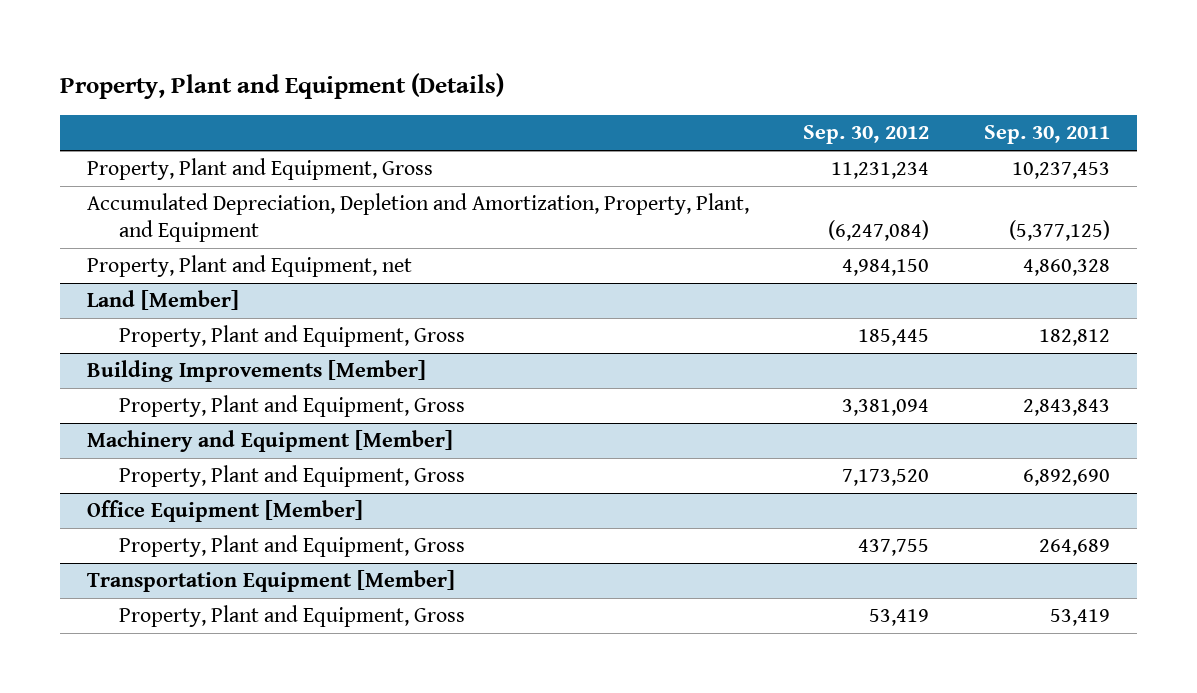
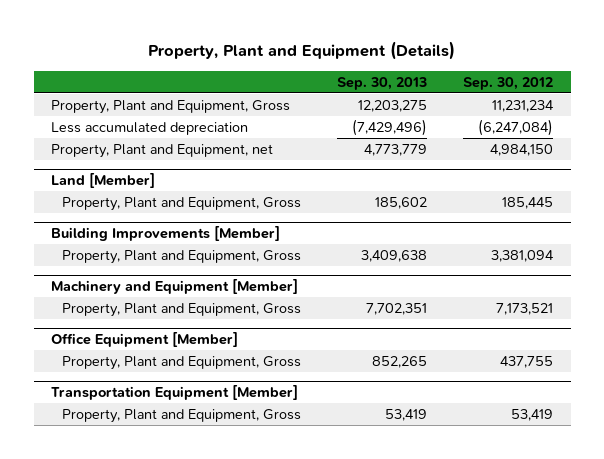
- | Sep. 30, 2012 | Sep. 30, 2011
+ | Sep. 30, 2013 | Sep. 30, 2012
- Accumulated Depreciation, Depletion and Amortization, Property, Plant, and Equipment | (6,247,084) | (5,377,125)
+ Less accumulated depreciation | (7,429,496) | (6,247,084)
@ Machinery and Equipment [Member]
- Property, Plant and Equipment, Gross | 7,173,520 | 6,892,690
+ Property, Plant and Equipment, Gross | 7,702,351 | 7,173,521

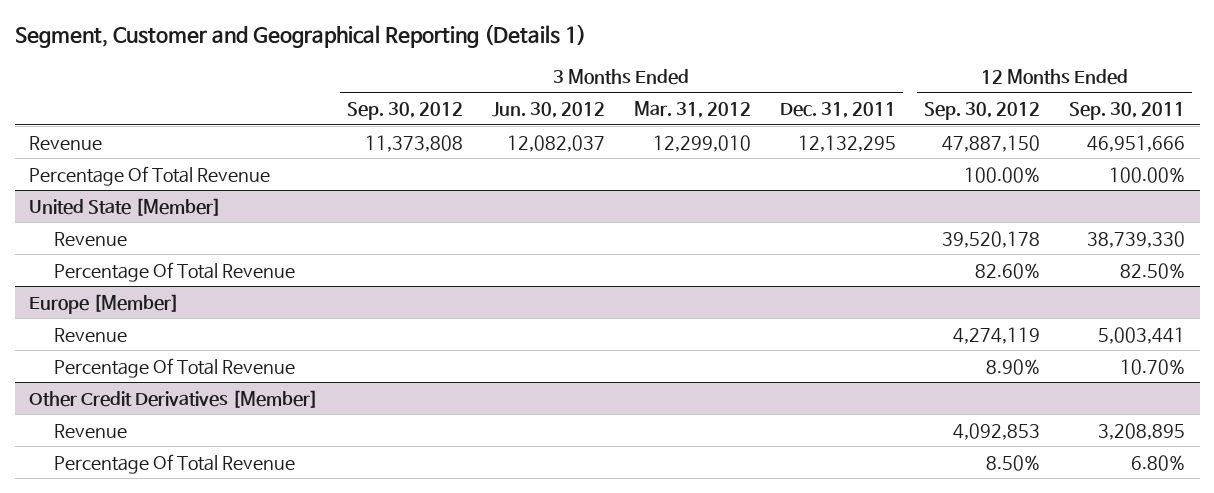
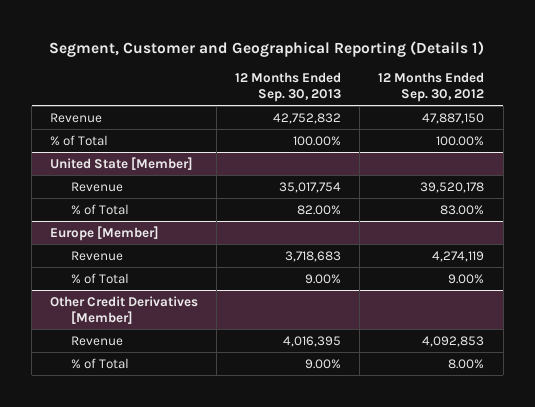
- | 3 Months Ended Sep. 30, 2012 | 3 Months Ended Jun. 30, 2012 | 3 Months Ended Mar. 31, 2012 | 3 Months Ended Dec. 31, 2011 | 12 Months Ended Sep. 30, 2012 | 12 Months Ended Sep. 30, 2011
+ | 12 Months Ended Sep. 30, 2013 | 12 Months Ended Sep. 30, 2012
- Percentage Of Total Revenue | | | | | 100.00% | 100.00%
+ % of Total | 100.00% | 100.00%
@ United State [Member]
- Percentage Of Total Revenue | | | | | 82.60% | 82.50%
+ % of Total | 82.00% | 83.00%
@ Europe [Member]
- Percentage Of Total Revenue | | | | | 8.90% | 10.70%
+ % of Total | 9.00% | 9.00%
@ Other Credit Derivatives [Member]
- Percentage Of Total Revenue | | | | | 8.50% | 6.80%
+ % of Total | 9.00% | 8.00%

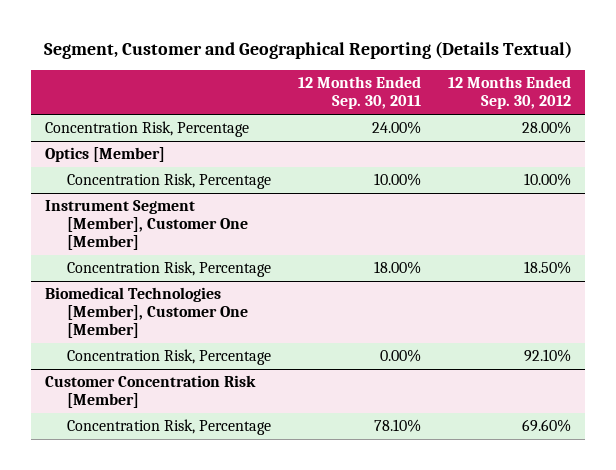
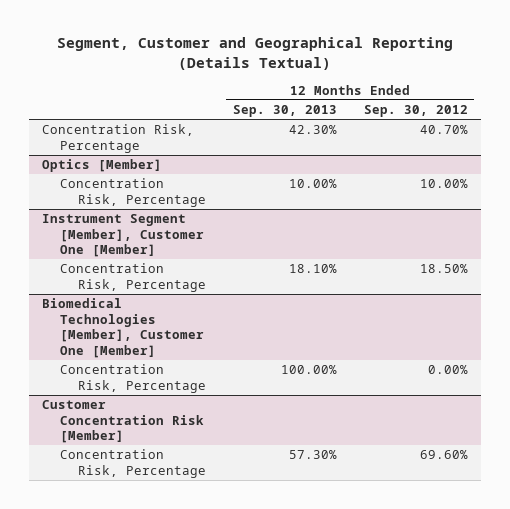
- | 12 Months Ended Sep. 30, 2011 | 12 Months Ended Sep. 30, 2012
+ | 12 Months Ended Sep. 30, 2013 | 12 Months Ended Sep. 30, 2012
- Concentration Risk, Percentage | 24.00% | 28.00%
+ Concentration Risk, Percentage | 42.30% | 40.70%
@ Biomedical Technologies [Member], Customer One [Member]
- Concentration Risk, Percentage | 0.00% | 92.10%
+ Concentration Risk, Percentage | 100.00% | 0.00%

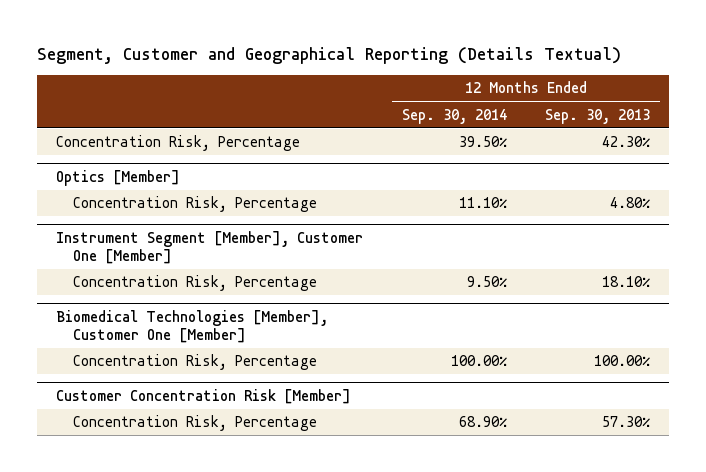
- | 12 Months Ended Sep. 30, 2013 | 12 Months Ended Sep. 30, 2012
+ | 12 Months Ended Sep. 30, 2014 | 12 Months Ended Sep. 30, 2013
@ Optics [Member]
- Concentration Risk, Percentage | 10.00% | 10.00%
+ Concentration Risk, Percentage | 11.10% | 4.80%

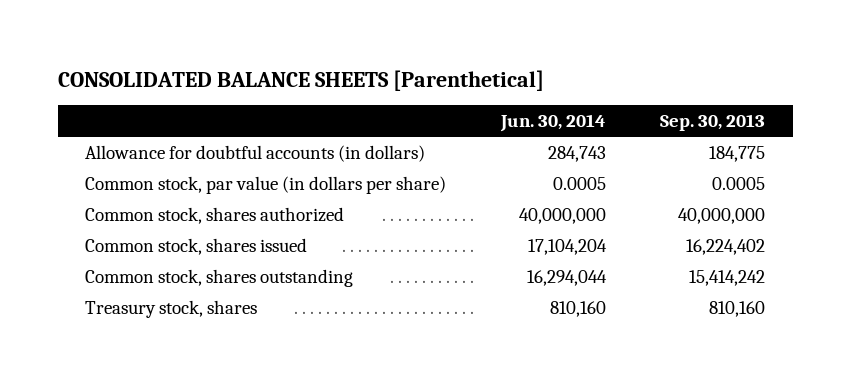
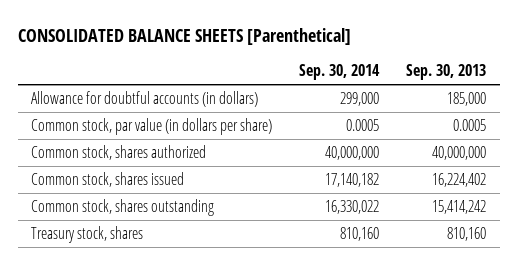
- | Jun. 30, 2014 | Sep. 30, 2013
+ | Sep. 30, 2014 | Sep. 30, 2013
- Allowance for doubtful accounts (in dollars) | 284,743 | 184,775
+ Allowance for doubtful accounts (in dollars) | 299,000 | 185,000

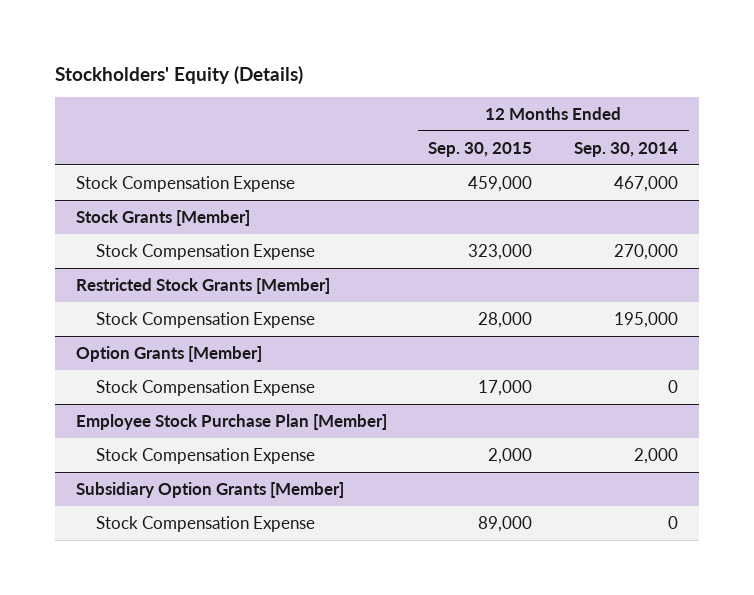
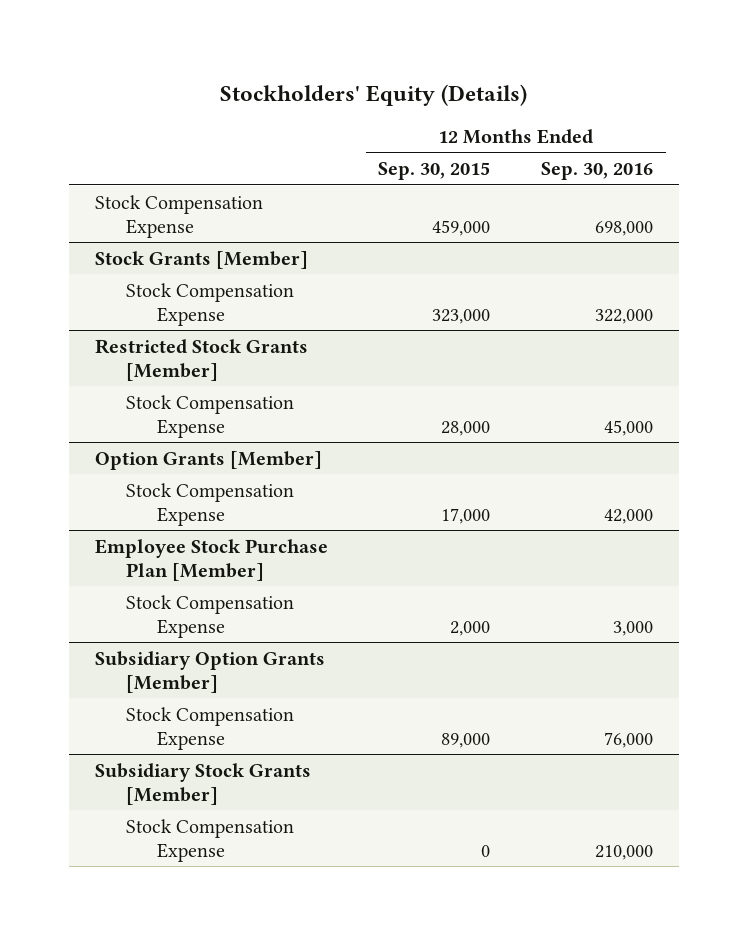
- | 12 Months Ended Sep. 30, 2015 | 12 Months Ended Sep. 30, 2014
+ | 12 Months Ended Sep. 30, 2015 | 12 Months Ended Sep. 30, 2016
+ Subsidiary Stock Grants [Member]
+ Stock Compensation Expense | 0 | 210,000

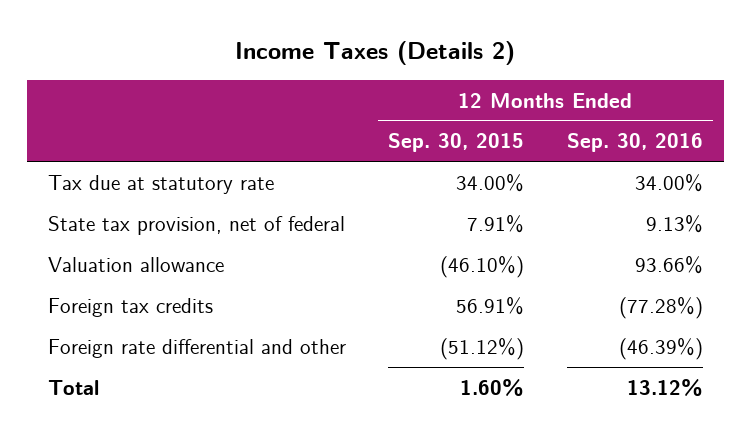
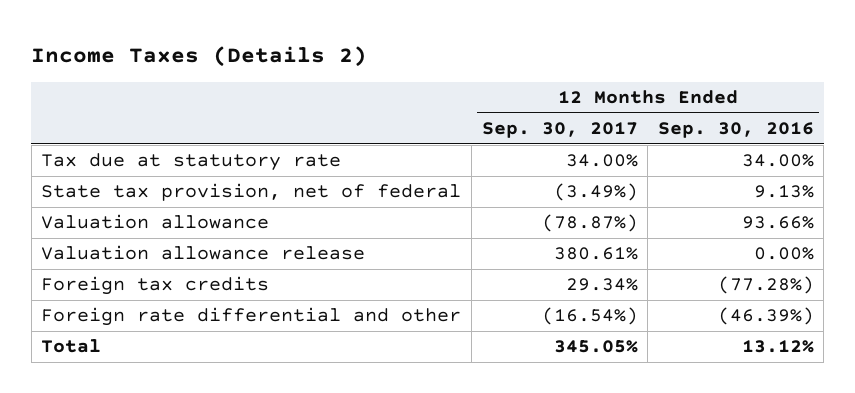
- | 12 Months Ended Sep. 30, 2015 | 12 Months Ended Sep. 30, 2016
+ | 12 Months Ended Sep. 30, 2017 | 12 Months Ended Sep. 30, 2016
+ Valuation allowance release | 380.61% | 0.00%

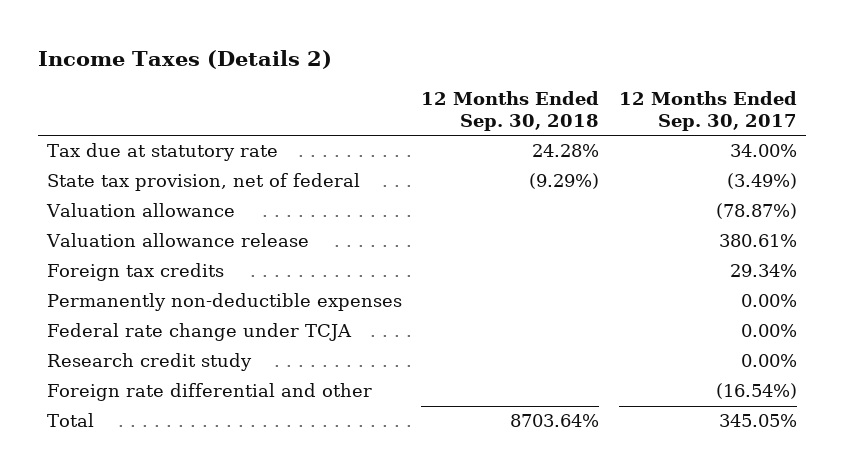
- | 12 Months Ended Sep. 30, 2017 | 12 Months Ended Sep. 30, 2016
+ | 12 Months Ended Sep. 30, 2018 | 12 Months Ended Sep. 30, 2017
+ Permanently non-deductible expenses | | 0.00%
+ Federal rate change under TCJA | | 0.00%
+ Research credit study | | 0.00%

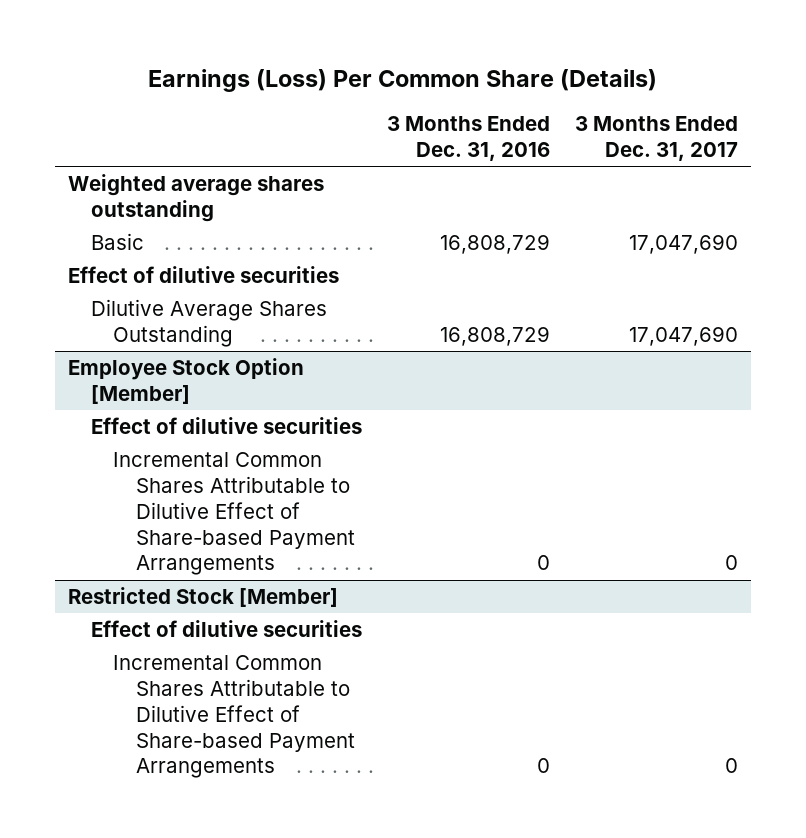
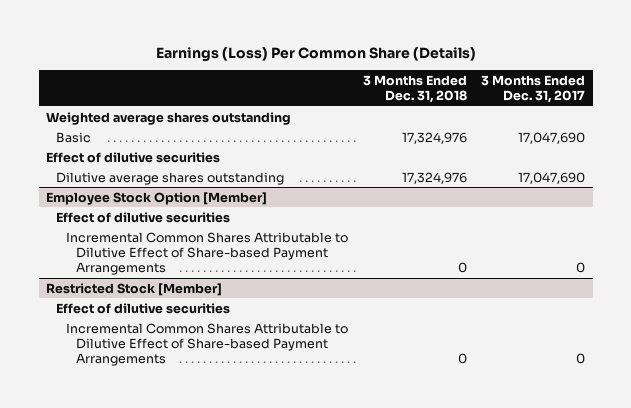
- | 3 Months Ended Dec. 31, 2016 | 3 Months Ended Dec. 31, 2017
+ | 3 Months Ended Dec. 31, 2018 | 3 Months Ended Dec. 31, 2017
- Dilutive Average Shares Outstanding | 16,808,729 | 17,047,690
+ Dilutive average shares outstanding | 17,324,976 | 17,047,690

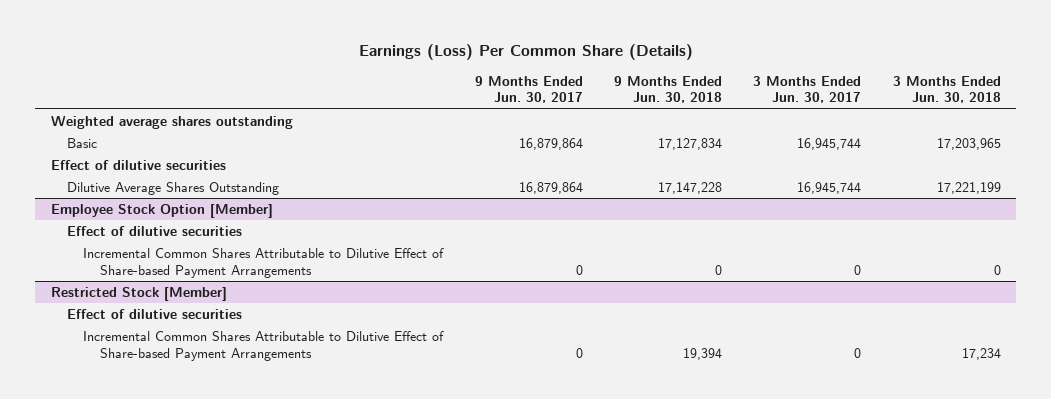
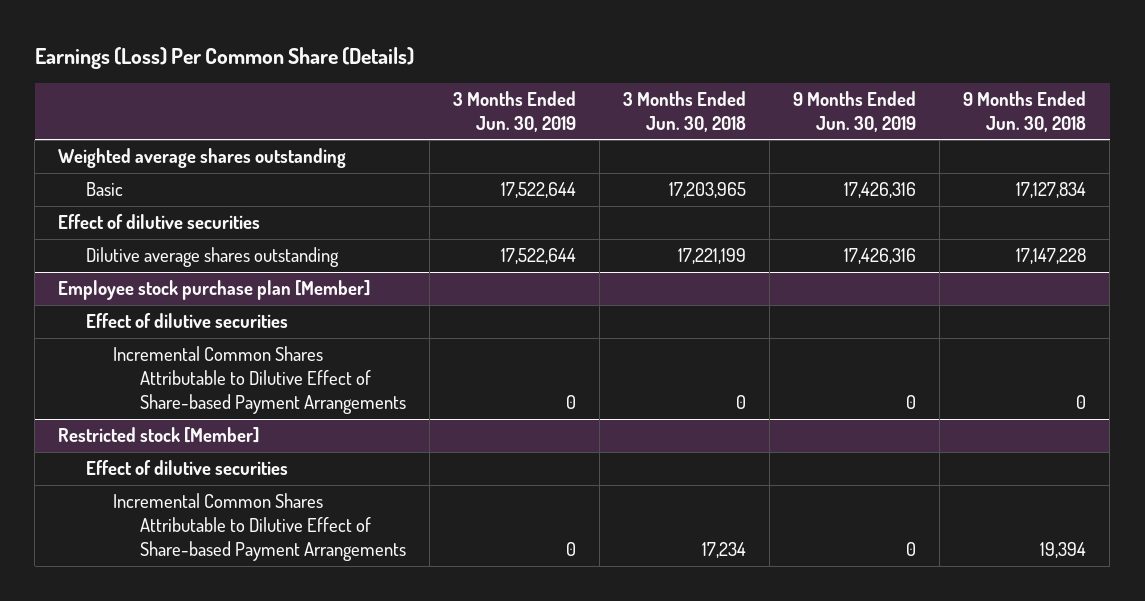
- | 9 Months Ended Jun. 30, 2017 | 9 Months Ended Jun. 30, 2018 | 3 Months Ended Jun. 30, 2017 | 3 Months Ended Jun. 30, 2018
+ | 3 Months Ended Jun. 30, 2019 | 3 Months Ended Jun. 30, 2018 | 9 Months Ended Jun. 30, 2019 | 9 Months Ended Jun. 30, 2018
- Dilutive Average Shares Outstanding | 16,879,864 | 17,147,228 | 16,945,744 | 17,221,199
- Employee Stock Option [Member]
+ Dilutive average shares outstanding | 17,522,644 | 17,221,199 | 17,426,316 | 17,147,228
+ Employee stock purchase plan [Member]
- Restricted Stock [Member]
+ Restricted stock [Member]

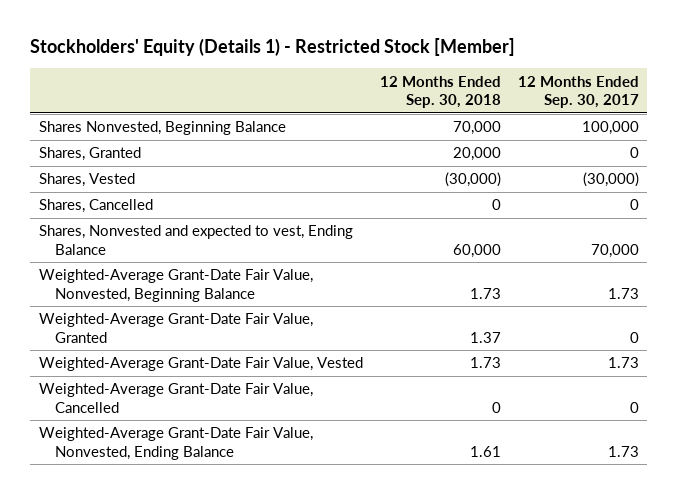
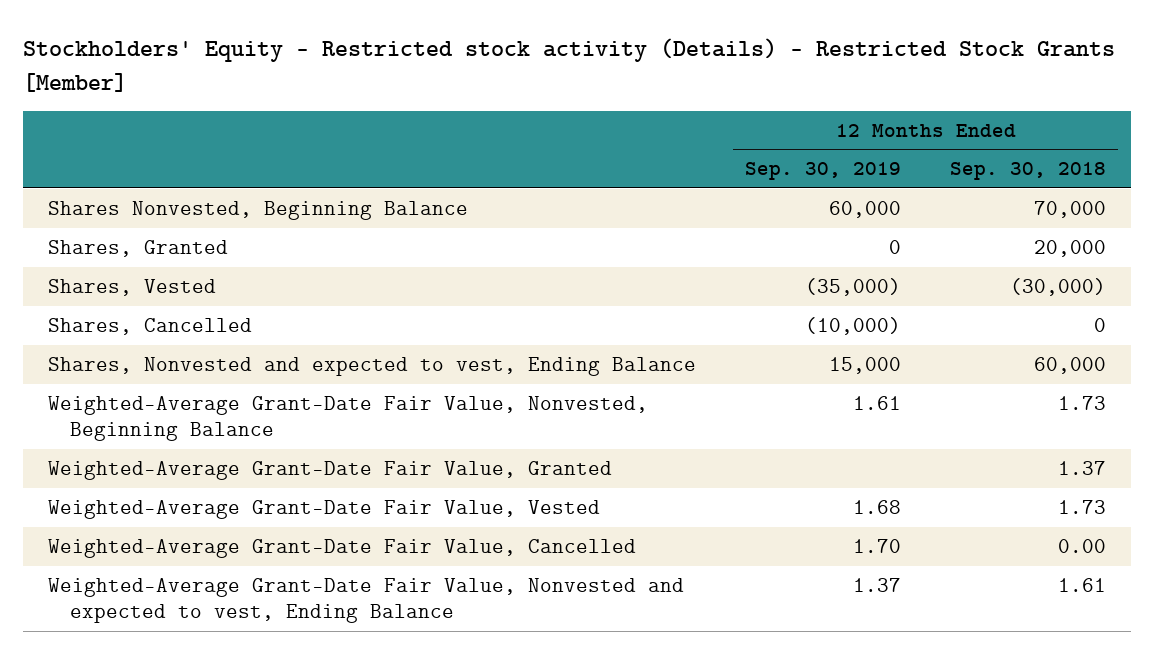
- Stockholders' Equity (Details 1) - Restricted Stock [Member]
+ Stockholders' Equity - Restricted stock activity (Details) - Restricted Stock Grants [Member]
- | 12 Months Ended Sep. 30, 2018 | 12 Months Ended Sep. 30, 2017
+ | 12 Months Ended Sep. 30, 2019 | 12 Months Ended Sep. 30, 2018
- Weighted-Average Grant-Date Fair Value, Cancelled | 0 | 0
- Weighted-Average Grant-Date Fair Value, Nonvested, Ending Balance | 1.61 | 1.73
+ Weighted-Average Grant-Date Fair Value, Cancelled | 1.70 | 0.00
+ Weighted-Average Grant-Date Fair Value, Nonvested and expected to vest, Ending Balance | 1.37 | 1.61

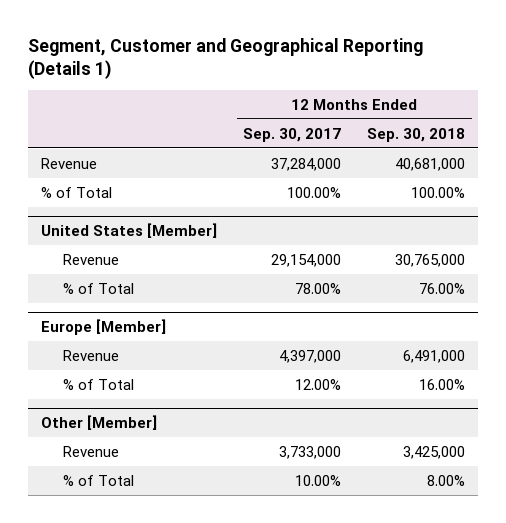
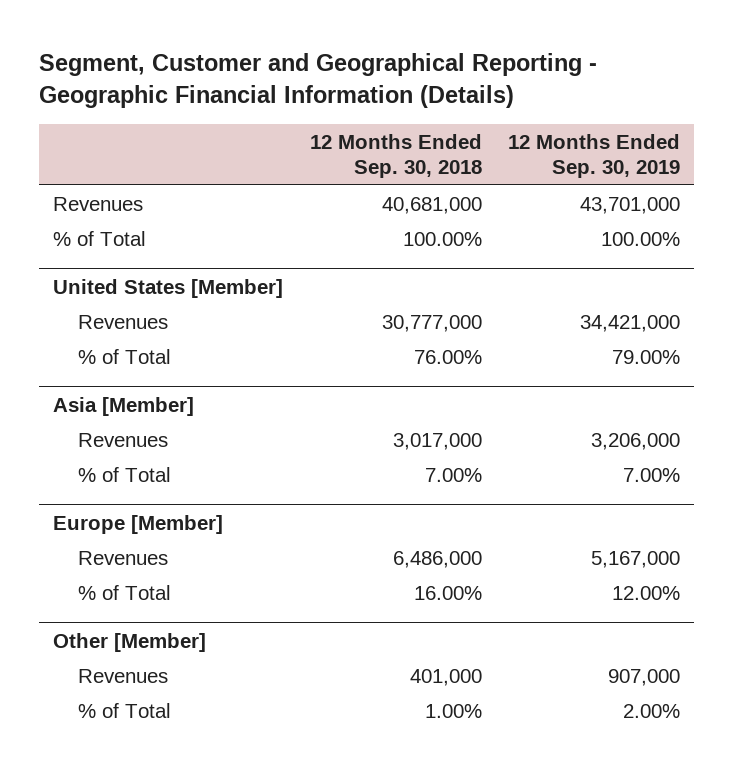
- Segment, Customer and Geographical Reporting (Details 1)
+ Segment, Customer and Geographical Reporting - Geographic Financial Information (Details)
- | 12 Months Ended Sep. 30, 2017 | 12 Months Ended Sep. 30, 2018
+ | 12 Months Ended Sep. 30, 2018 | 12 Months Ended Sep. 30, 2019
- Revenue | 37,284,000 | 40,681,000
+ Revenues | 40,681,000 | 43,701,000
@ United States [Member]
- Revenue | 29,154,000 | 30,765,000
+ Revenues | 30,777,000 | 34,421,000
+ Asia [Member]
+ Revenues | 3,017,000 | 3,206,000
+ % of Total | 7.00% | 7.00%
@ Europe [Member]
- Revenue | 4,397,000 | 6,491,000
+ Revenues | 6,486,000 | 5,167,000
@ Other [Member]
- Revenue | 3,733,000 | 3,425,000
- % of Total | 10.00% | 8.00%
+ Revenues | 401,000 | 907,000
+ % of Total | 1.00% | 2.00%

